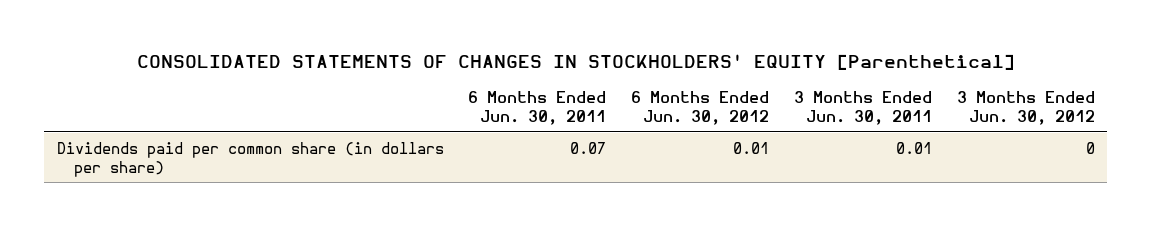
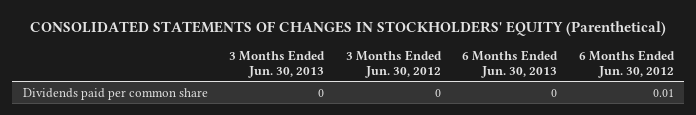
- CONSOLIDATED STATEMENTS OF CHANGES IN STOCKHOLDERS' EQUITY [Parenthetical]
+ CONSOLIDATED STATEMENTS OF CHANGES IN STOCKHOLDERS' EQUITY (Parenthetical)
- | 6 Months Ended Jun. 30, 2011 | 6 Months Ended Jun. 30, 2012 | 3 Months Ended Jun. 30, 2011 | 3 Months Ended Jun. 30, 2012
+ | 3 Months Ended Jun. 30, 2013 | 3 Months Ended Jun. 30, 2012 | 6 Months Ended Jun. 30, 2013 | 6 Months Ended Jun. 30, 2012
- Dividends paid per common share (in dollars per share) | 0.07 | 0.01 | 0.01 | 0
+ Dividends paid per common share | 0 | 0 | 0 | 0.01

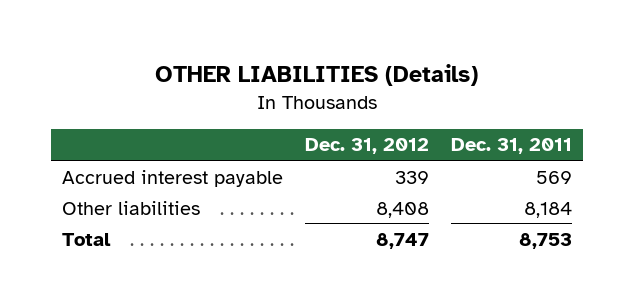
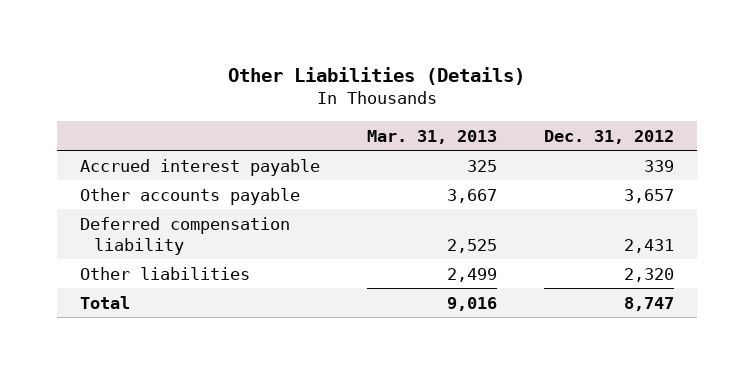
- OTHER LIABILITIES (Details)
+ Other Liabilities (Details)
- | Dec. 31, 2012 | Dec. 31, 2011
+ | Mar. 31, 2013 | Dec. 31, 2012
- Other liabilities | 8,408 | 8,184
+ Other accounts payable | 3,667 | 3,657
+ Deferred compensation liability | 2,525 | 2,431
+ Other liabilities | 2,499 | 2,320

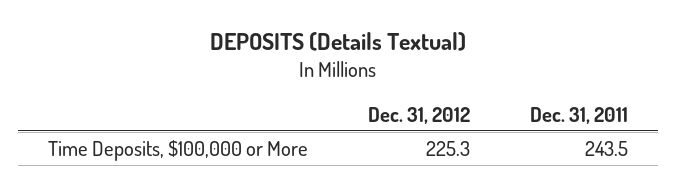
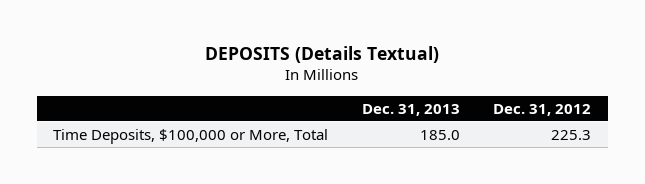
- | Dec. 31, 2012 | Dec. 31, 2011
+ | Dec. 31, 2013 | Dec. 31, 2012
- Time Deposits, $100,000 or More | 225.3 | 243.5
+ Time Deposits, $100,000 or More, Total | 185.0 | 225.3

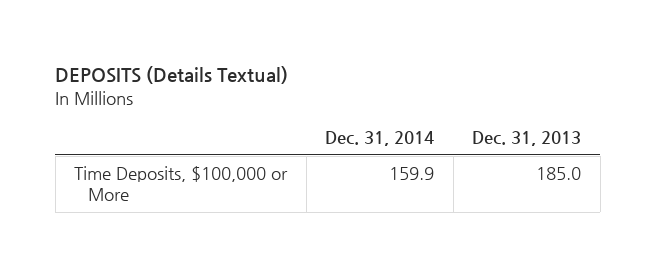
- | Dec. 31, 2013 | Dec. 31, 2012
+ | Dec. 31, 2014 | Dec. 31, 2013
- Time Deposits, $100,000 or More, Total | 185.0 | 225.3
+ Time Deposits, $100,000 or More | 159.9 | 185.0

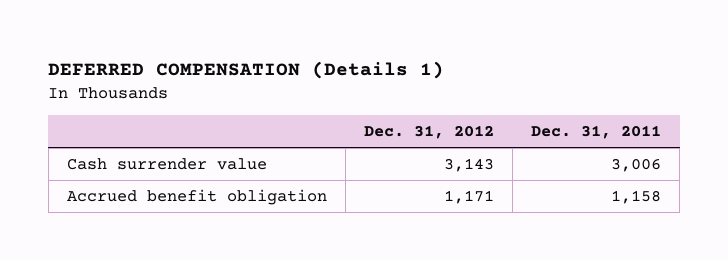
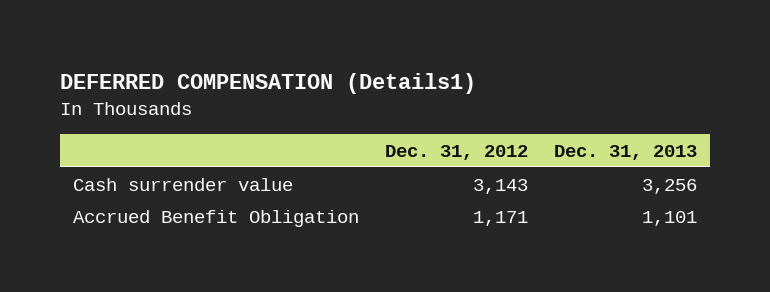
- DEFERRED COMPENSATION (Details 1)
+ DEFERRED COMPENSATION (Details1)
- | Dec. 31, 2012 | Dec. 31, 2011
+ | Dec. 31, 2012 | Dec. 31, 2013
- Accrued benefit obligation | 1,171 | 1,158
+ Accrued Benefit Obligation | 1,171 | 1,101

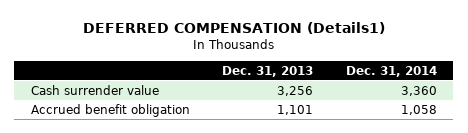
- | Dec. 31, 2012 | Dec. 31, 2013
+ | Dec. 31, 2013 | Dec. 31, 2014
- Accrued Benefit Obligation | 1,171 | 1,101
+ Accrued benefit obligation | 1,101 | 1,058

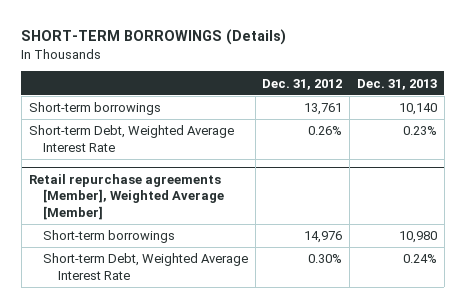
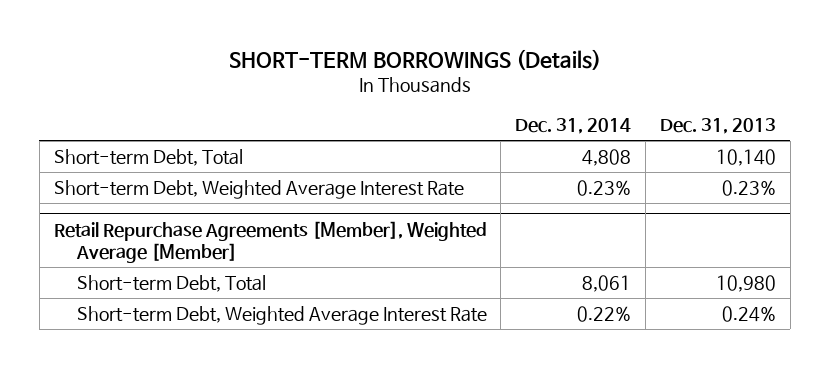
- | Dec. 31, 2012 | Dec. 31, 2013
+ | Dec. 31, 2014 | Dec. 31, 2013
- Short-term borrowings | 13,761 | 10,140
+ Short-term Debt, Total | 4,808 | 10,140
- Retail repurchase agreements [Member], Weighted Average [Member]
- Short-term borrowings | 14,976 | 10,980
+ Retail Repurchase Agreements [Member], Weighted Average [Member]
+ Short-term Debt, Total | 8,061 | 10,980

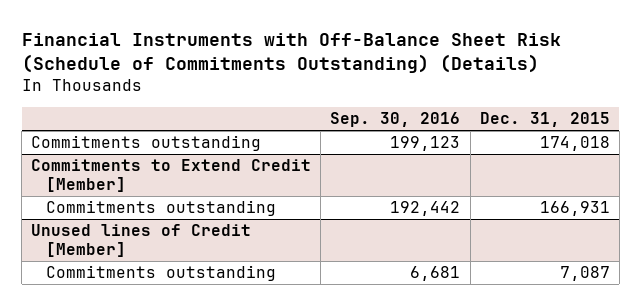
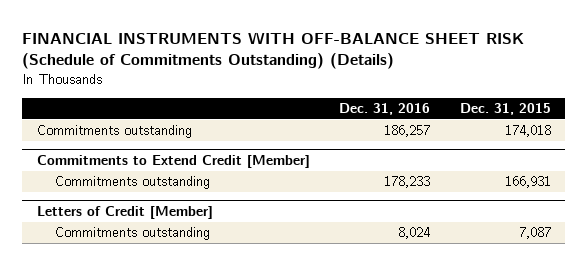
- Financial Instruments with Off-Balance Sheet Risk (Schedule of Commitments Outstanding) (Details)
+ FINANCIAL INSTRUMENTS WITH OFF-BALANCE SHEET RISK (Schedule of Commitments Outstanding) (Details)
- | Sep. 30, 2016 | Dec. 31, 2015
+ | Dec. 31, 2016 | Dec. 31, 2015
- Unused lines of Credit [Member]
+ Letters of Credit [Member]

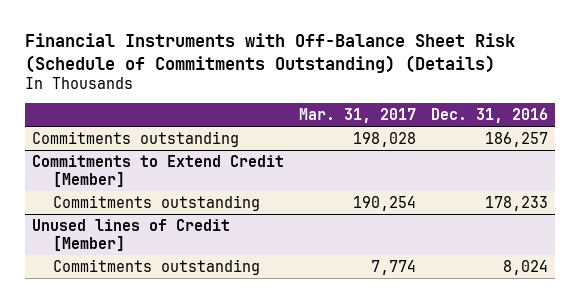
- FINANCIAL INSTRUMENTS WITH OFF-BALANCE SHEET RISK (Schedule of Commitments Outstanding) (Details)
+ Financial Instruments with Off-Balance Sheet Risk (Schedule of Commitments Outstanding) (Details)
- | Dec. 31, 2016 | Dec. 31, 2015
+ | Mar. 31, 2017 | Dec. 31, 2016
- Letters of Credit [Member]
+ Unused lines of Credit [Member]

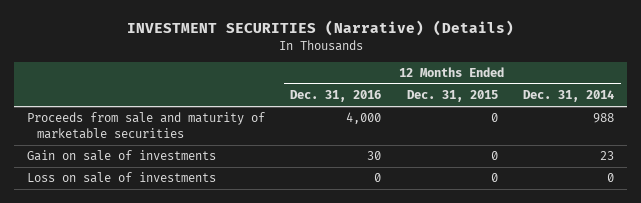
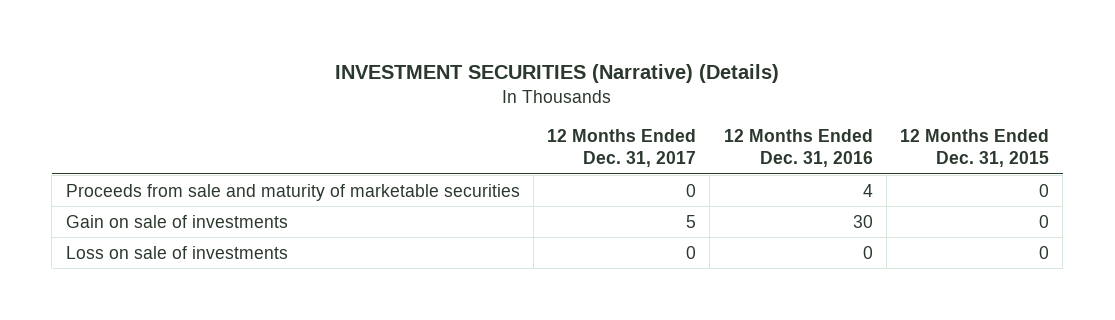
- | 12 Months Ended Dec. 31, 2016 | 12 Months Ended Dec. 31, 2015 | 12 Months Ended Dec. 31, 2014
+ | 12 Months Ended Dec. 31, 2017 | 12 Months Ended Dec. 31, 2016 | 12 Months Ended Dec. 31, 2015
- Proceeds from sale and maturity of marketable securities | 4,000 | 0 | 988
+ Proceeds from sale and maturity of marketable securities | 0 | 4 | 0

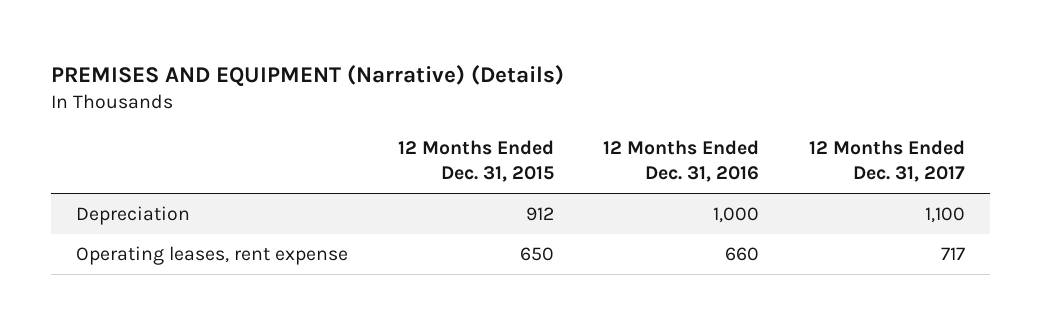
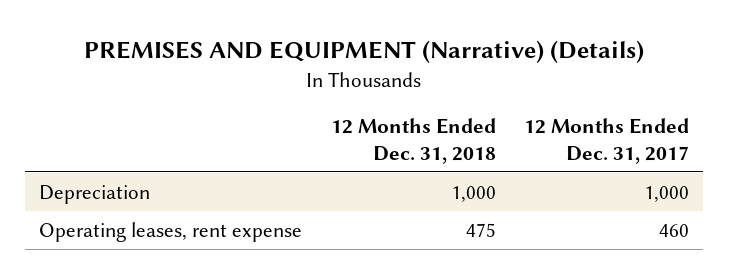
- | 12 Months Ended Dec. 31, 2015 | 12 Months Ended Dec. 31, 2016 | 12 Months Ended Dec. 31, 2017
+ | 12 Months Ended Dec. 31, 2018 | 12 Months Ended Dec. 31, 2017
- Depreciation | 912 | 1,000 | 1,100
- Operating leases, rent expense | 650 | 660 | 717
+ Depreciation | 1,000 | 1,000
+ Operating leases, rent expense | 475 | 460

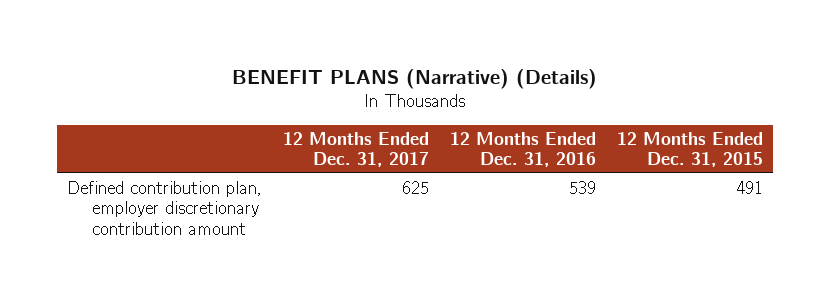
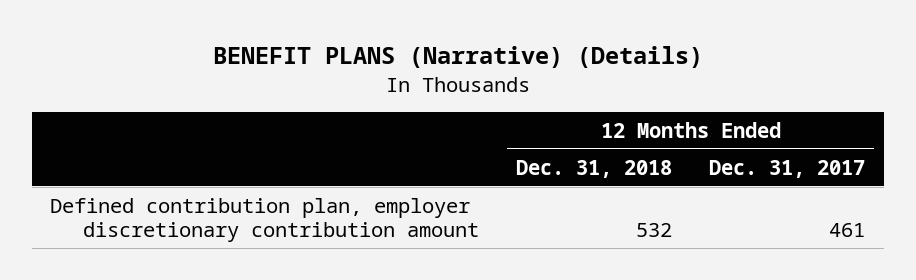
- | 12 Months Ended Dec. 31, 2017 | 12 Months Ended Dec. 31, 2016 | 12 Months Ended Dec. 31, 2015
+ | 12 Months Ended Dec. 31, 2018 | 12 Months Ended Dec. 31, 2017
- Defined contribution plan, employer discretionary contribution amount | 625 | 539 | 491
+ Defined contribution plan, employer discretionary contribution amount | 532 | 461

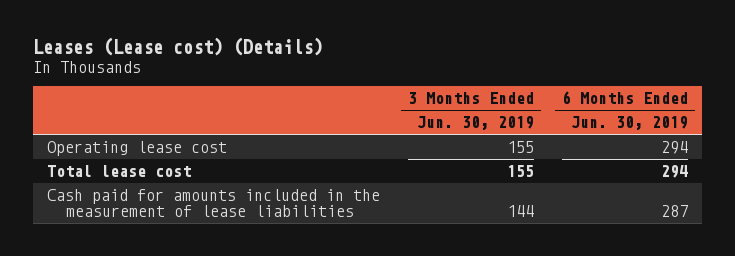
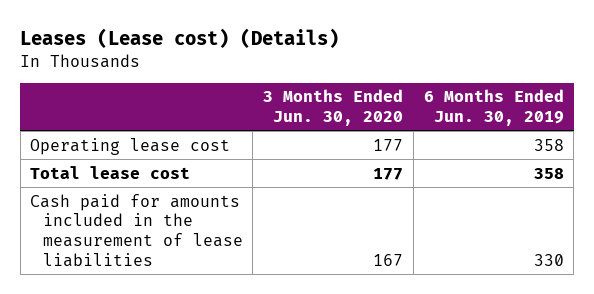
- | 3 Months Ended Jun. 30, 2019 | 6 Months Ended Jun. 30, 2019
+ | 3 Months Ended Jun. 30, 2020 | 6 Months Ended Jun. 30, 2019
- Operating lease cost | 155 | 294
- Total lease cost | 155 | 294
- Cash paid for amounts included in the measurement of lease liabilities | 144 | 287
+ Operating lease cost | 177 | 358
+ Total lease cost | 177 | 358
+ Cash paid for amounts included in the measurement of lease liabilities | 167 | 330

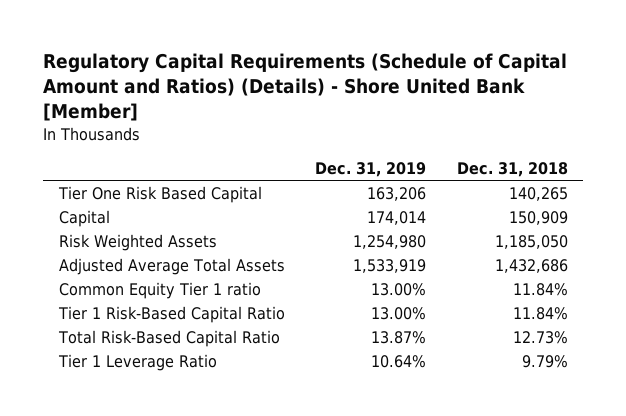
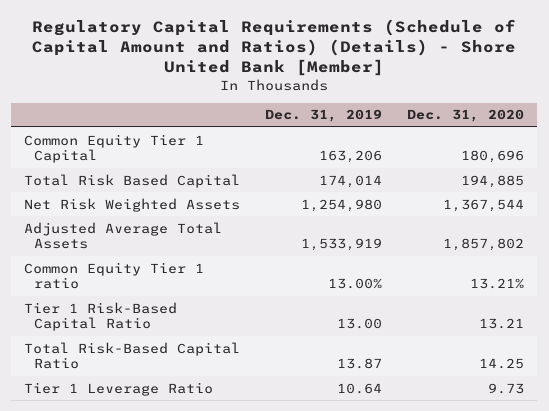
- | Dec. 31, 2019 | Dec. 31, 2018
+ | Dec. 31, 2019 | Dec. 31, 2020
- Tier One Risk Based Capital | 163,206 | 140,265
- Capital | 174,014 | 150,909
- Risk Weighted Assets | 1,254,980 | 1,185,050
+ Common Equity Tier 1 Capital | 163,206 | 180,696
+ Total Risk Based Capital | 174,014 | 194,885
+ Net Risk Weighted Assets | 1,254,980 | 1,367,544
- Tier 1 Risk-Based Capital Ratio | 13.00% | 11.84%
- Total Risk-Based Capital Ratio | 13.87% | 12.73%
- Tier 1 Leverage Ratio | 10.64% | 9.79%
+ Tier 1 Risk-Based Capital Ratio | 13.00 | 13.21
+ Total Risk-Based Capital Ratio | 13.87 | 14.25
+ Tier 1 Leverage Ratio | 10.64 | 9.73

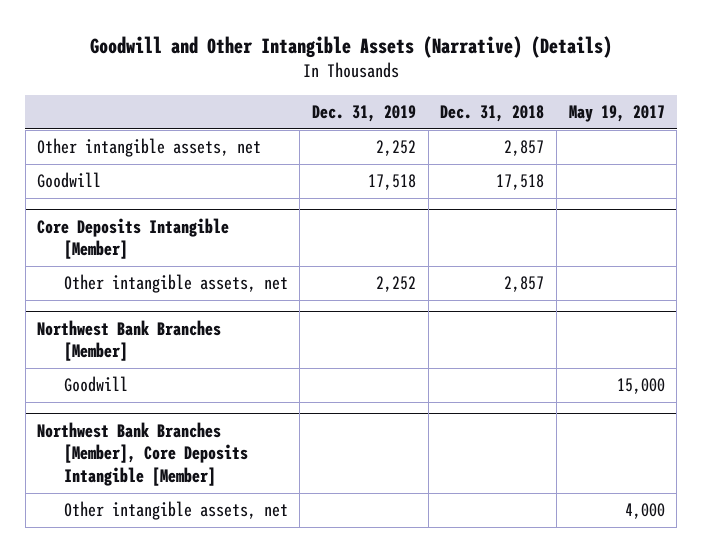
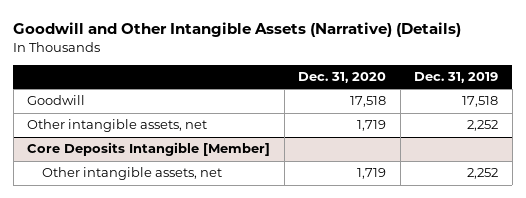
- | Dec. 31, 2019 | Dec. 31, 2018 | May 19, 2017
+ | Dec. 31, 2020 | Dec. 31, 2019
moved down: Other intangible assets, net | 1,719 | 2,252
- Northwest Bank Branches [Member]
- Goodwill | | | 15,000
- Northwest Bank Branches [Member], Core Deposits Intangible [Member]
- Other intangible assets, net | | | 4,000

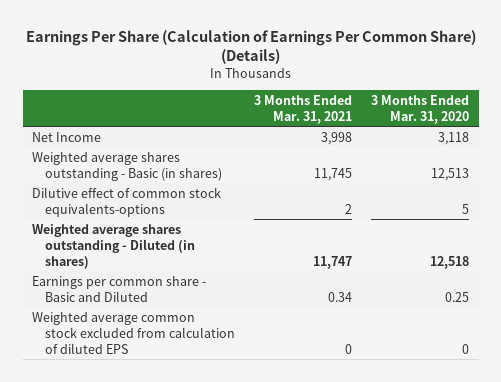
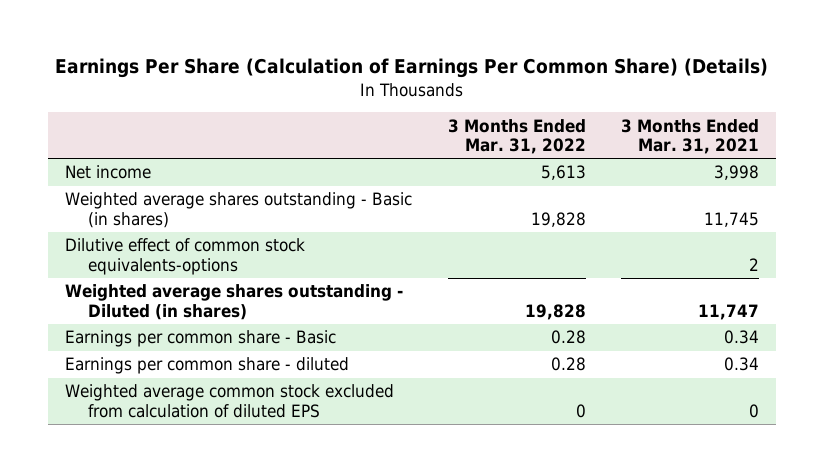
- | 3 Months Ended Mar. 31, 2021 | 3 Months Ended Mar. 31, 2020
+ | 3 Months Ended Mar. 31, 2022 | 3 Months Ended Mar. 31, 2021
- Net Income | 3,998 | 3,118
+ Net income | 5,613 | 3,998
- Earnings per common share - Basic and Diluted | 0.34 | 0.25
+ Earnings per common share - Basic | 0.28 | 0.34
+ Earnings per common share - diluted | 0.28 | 0.34

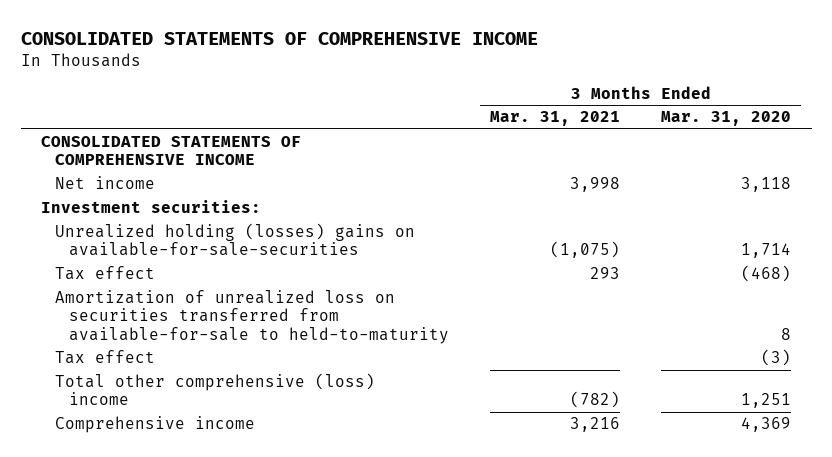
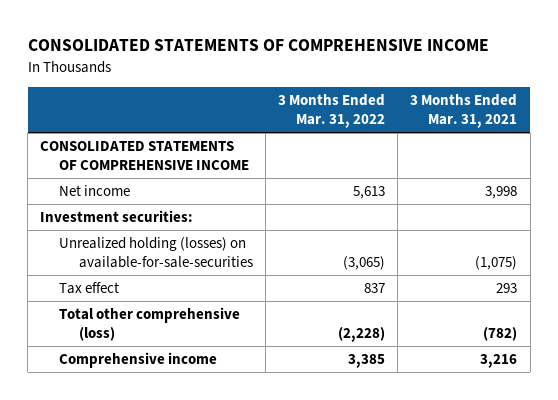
- | 3 Months Ended Mar. 31, 2021 | 3 Months Ended Mar. 31, 2020
+ | 3 Months Ended Mar. 31, 2022 | 3 Months Ended Mar. 31, 2021
- Unrealized holding (losses) gains on available-for-sale-securities | (1,075) | 1,714
+ Unrealized holding (losses) on available-for-sale-securities | (3,065) | (1,075)
- Amortization of unrealized loss on securities transferred from available-for-sale to held-to-maturity | | 8
- Tax effect | | (3)
- Total other comprehensive (loss) income | (782) | 1,251
+ Total other comprehensive (loss) | (2,228) | (782)

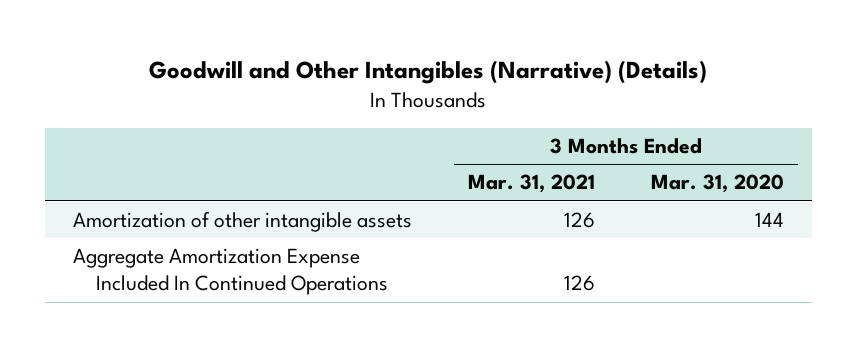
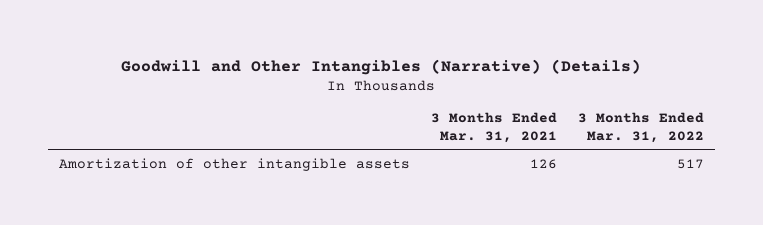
- | 3 Months Ended Mar. 31, 2021 | 3 Months Ended Mar. 31, 2020
+ | 3 Months Ended Mar. 31, 2021 | 3 Months Ended Mar. 31, 2022
- Aggregate Amortization Expense Included In Continued Operations | 126 |

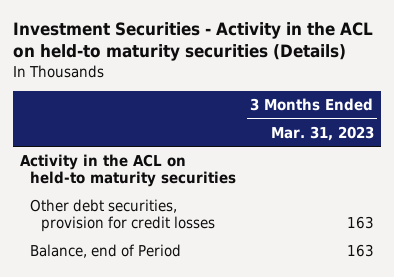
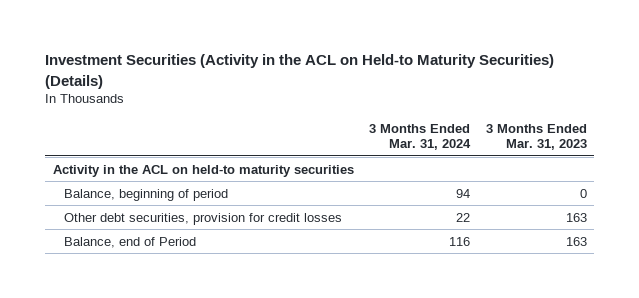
- Investment Securities - Activity in the ACL on held-to maturity securities (Details)
+ Investment Securities (Activity in the ACL on Held-to Maturity Securities) (Details)
- | 3 Months Ended Mar. 31, 2023
+ | 3 Months Ended Mar. 31, 2024 | 3 Months Ended Mar. 31, 2023
+ Balance, beginning of period | 94 | 0

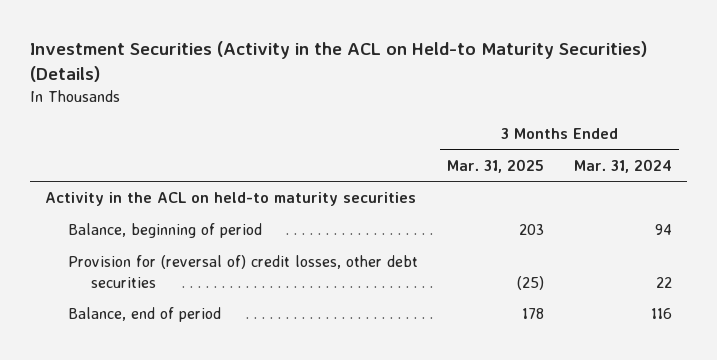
- | 3 Months Ended Mar. 31, 2024 | 3 Months Ended Mar. 31, 2023
+ | 3 Months Ended Mar. 31, 2025 | 3 Months Ended Mar. 31, 2024
- Other debt securities, provision for credit losses | 22 | 163
- Balance, end of Period | 116 | 163
+ Provision for (reversal of) credit losses, other debt securities | (25) | 22
+ Balance, end of period | 178 | 116

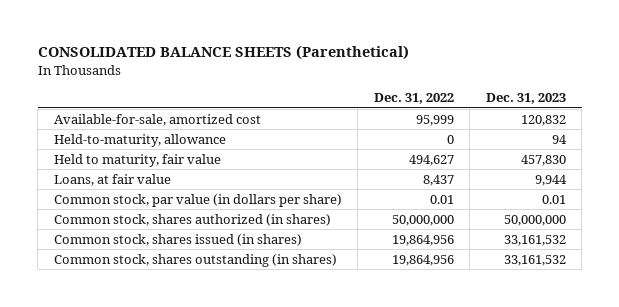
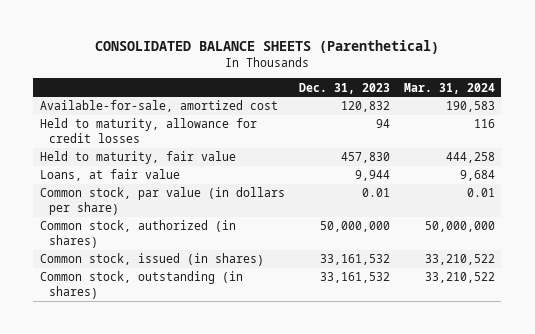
- | Dec. 31, 2022 | Dec. 31, 2023
+ | Dec. 31, 2023 | Mar. 31, 2024
- Held-to-maturity, allowance | 0 | 94
+ Held to maturity, allowance for credit losses | 94 | 116
- Common stock, shares authorized (in shares) | 50,000,000 | 50,000,000
- Common stock, shares issued (in shares) | 19,864,956 | 33,161,532
- Common stock, shares outstanding (in shares) | 19,864,956 | 33,161,532
+ Common stock, authorized (in shares) | 50,000,000 | 50,000,000
+ Common stock, issued (in shares) | 33,161,532 | 33,210,522
+ Common stock, outstanding (in shares) | 33,161,532 | 33,210,522

